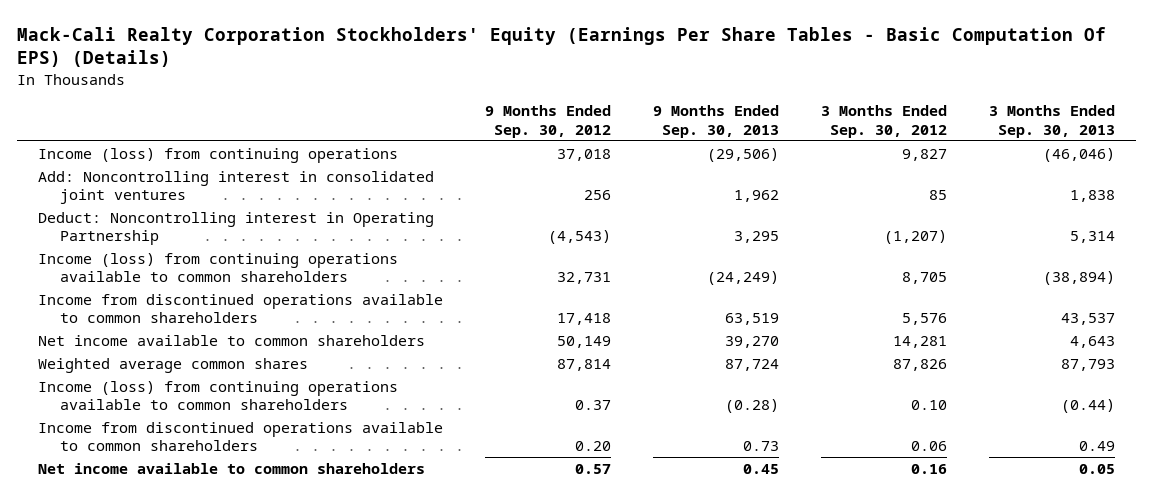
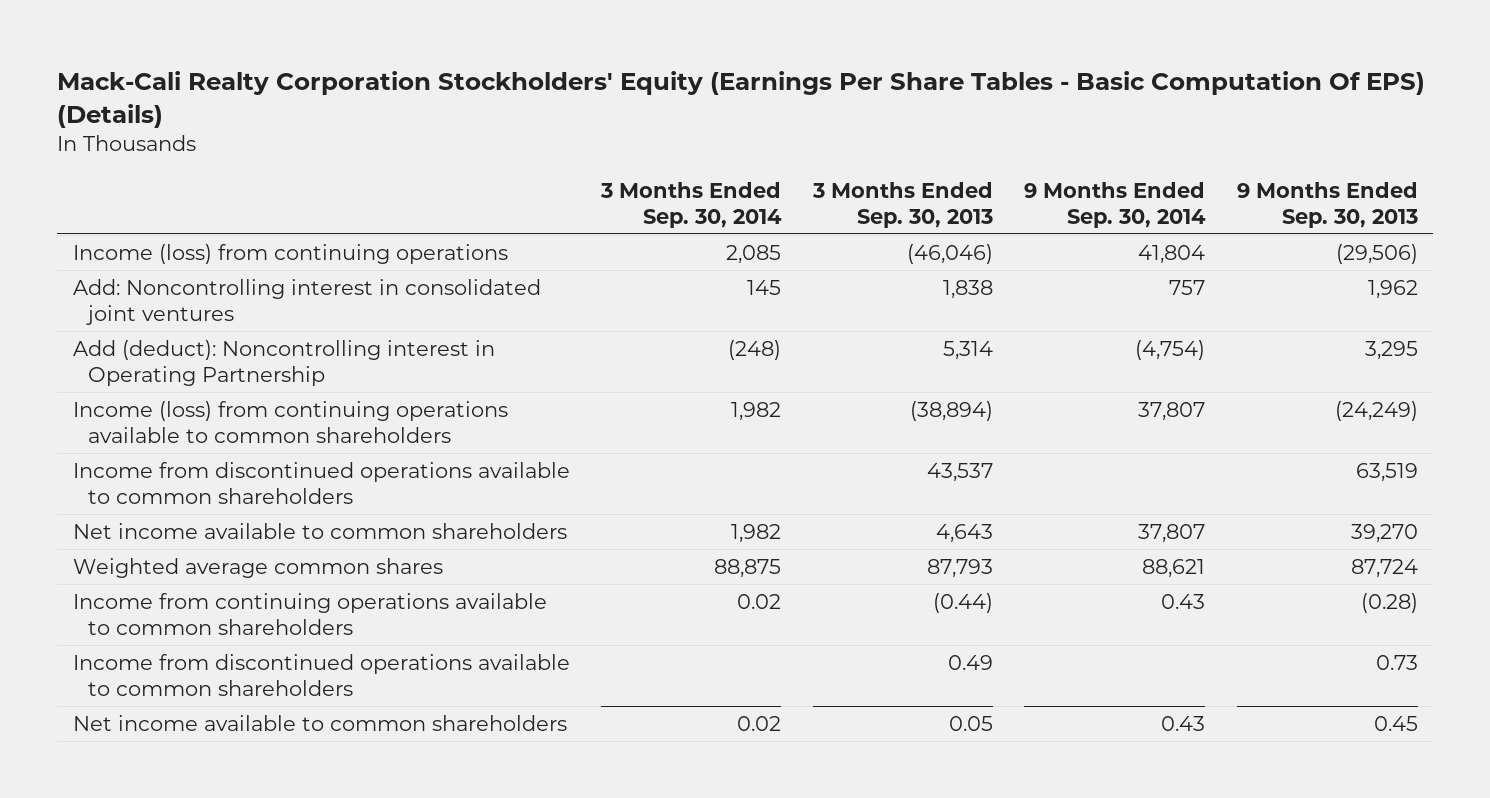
- | 9 Months Ended Sep. 30, 2012 | 9 Months Ended Sep. 30, 2013 | 3 Months Ended Sep. 30, 2012 | 3 Months Ended Sep. 30, 2013
+ | 3 Months Ended Sep. 30, 2014 | 3 Months Ended Sep. 30, 2013 | 9 Months Ended Sep. 30, 2014 | 9 Months Ended Sep. 30, 2013
- Deduct: Noncontrolling interest in Operating Partnership | (4,543) | 3,295 | (1,207) | 5,314
+ Add (deduct): Noncontrolling interest in Operating Partnership | (248) | 5,314 | (4,754) | 3,295
- Income (loss) from continuing operations available to common shareholders | 0.37 | (0.28) | 0.10 | (0.44)
+ Income from continuing operations available to common shareholders | 0.02 | (0.44) | 0.43 | (0.28)

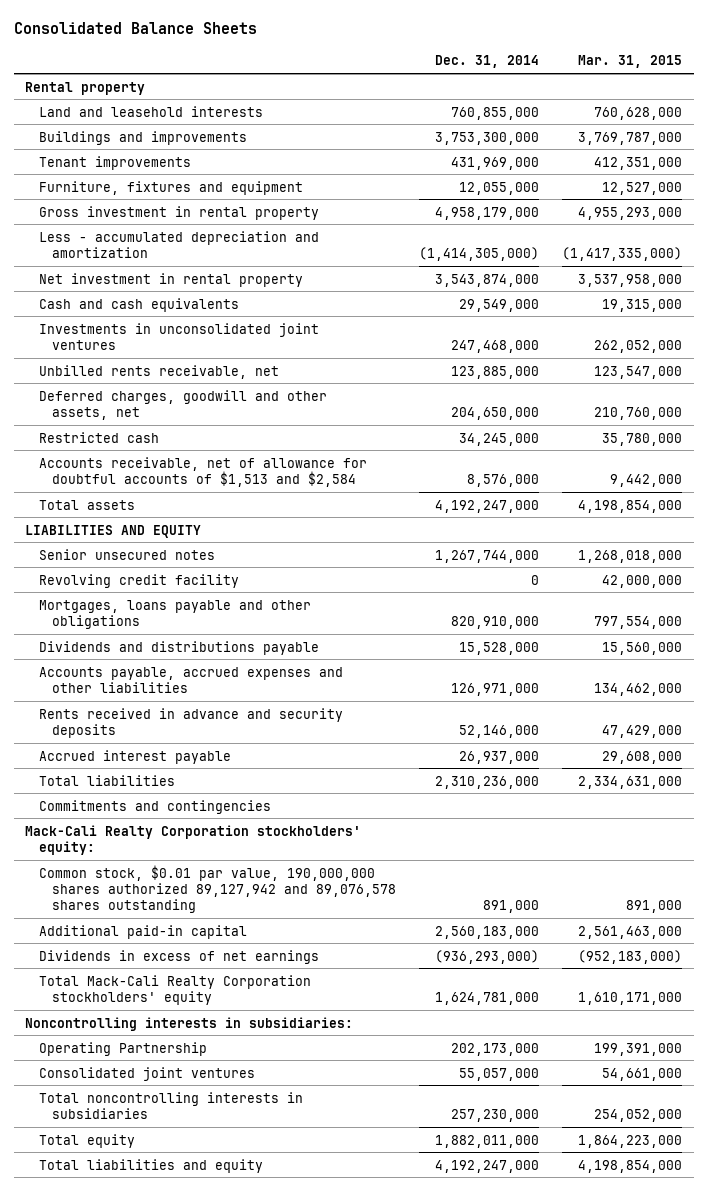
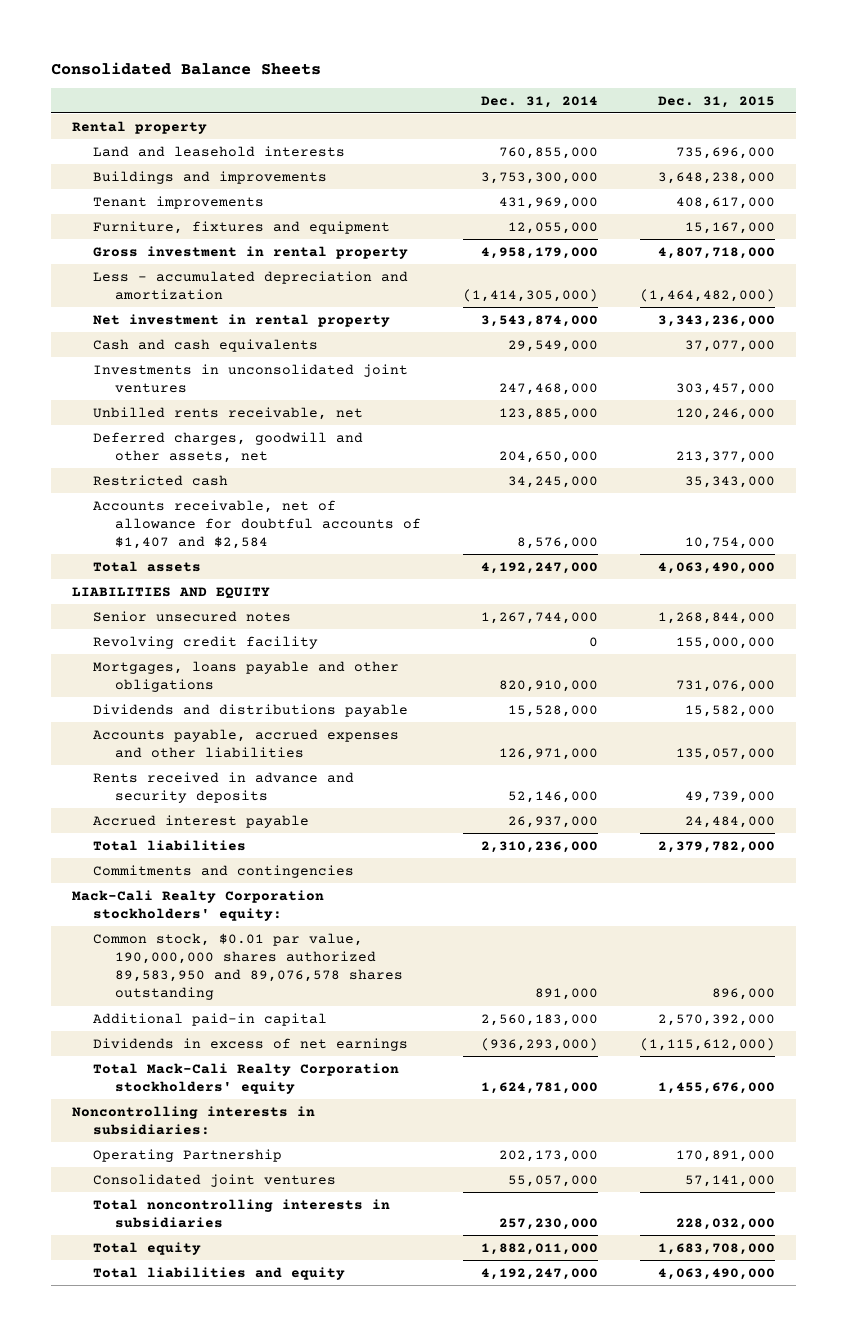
- | Dec. 31, 2014 | Mar. 31, 2015
+ | Dec. 31, 2014 | Dec. 31, 2015
- Accounts receivable, net of allowance for doubtful accounts of $1,513 and $2,584 | 8,576,000 | 9,442,000
+ Accounts receivable, net of allowance for doubtful accounts of $1,407 and $2,584 | 8,576,000 | 10,754,000
- Common stock, $0.01 par value, 190,000,000 shares authorized 89,127,942 and 89,076,578 shares outstanding | 891,000 | 891,000
+ Common stock, $0.01 par value, 190,000,000 shares authorized 89,583,950 and 89,076,578 shares outstanding | 891,000 | 896,000

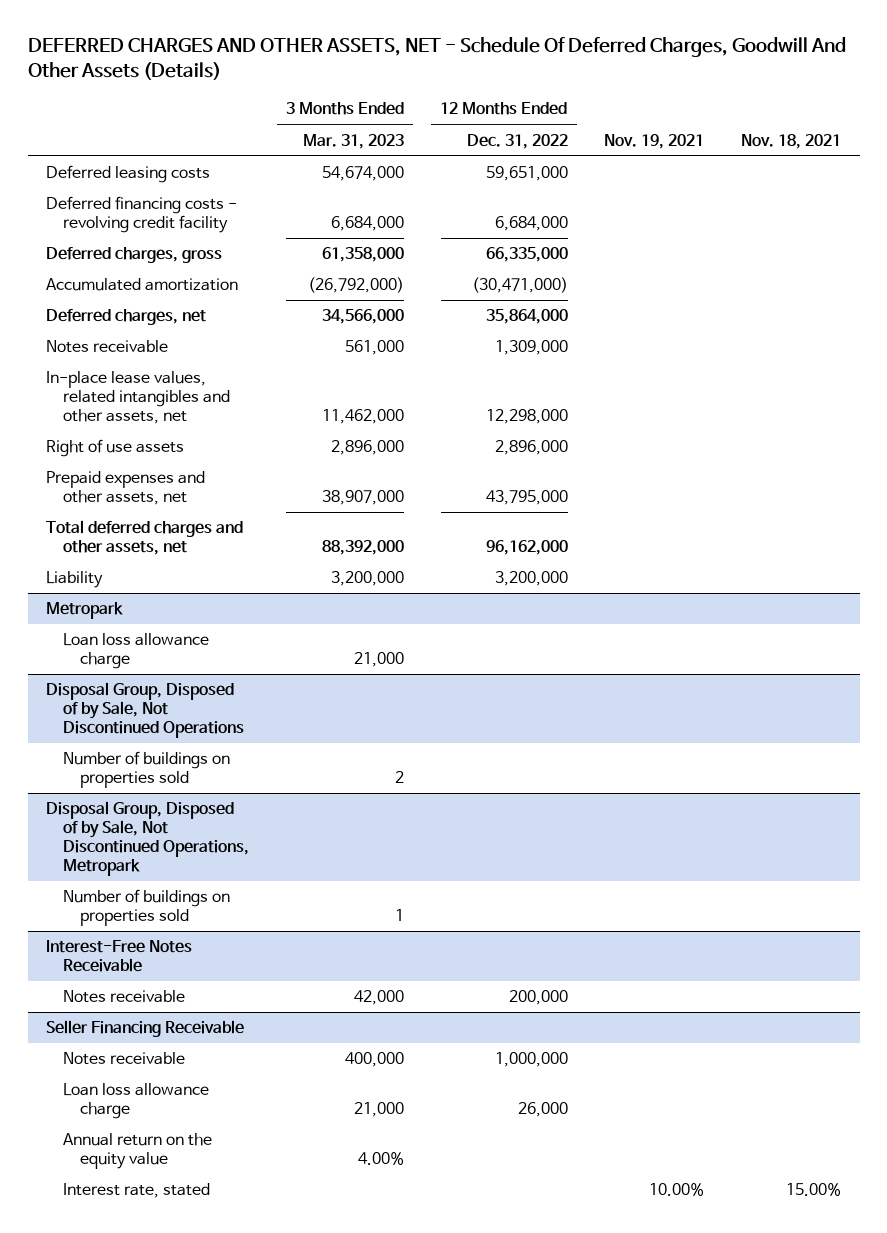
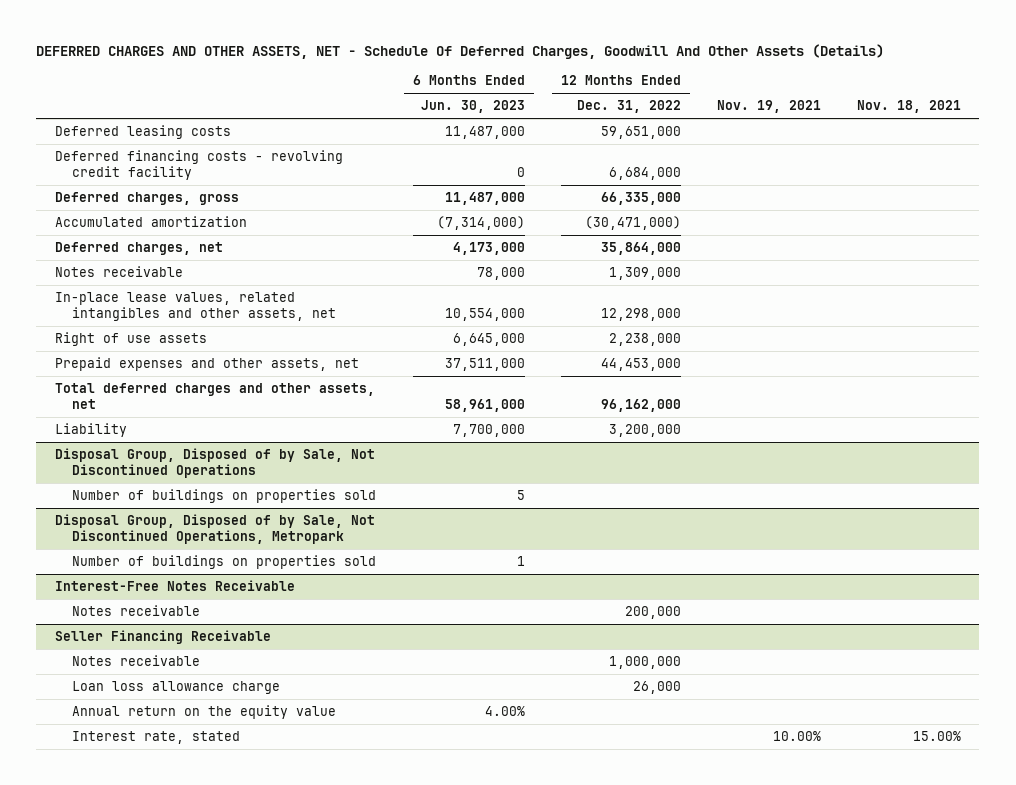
- | 3 Months Ended Mar. 31, 2023 | 12 Months Ended Dec. 31, 2022 | Nov. 19, 2021 | Nov. 18, 2021
+ | 6 Months Ended Jun. 30, 2023 | 12 Months Ended Dec. 31, 2022 | Nov. 19, 2021 | Nov. 18, 2021
- Right of use assets | 2,896,000 | 2,896,000 | |
- Prepaid expenses and other assets, net | 38,907,000 | 43,795,000 | |
+ Right of use assets | 6,645,000 | 2,238,000 | |
+ Prepaid expenses and other assets, net | 37,511,000 | 44,453,000 | |
- Metropark
- Loan loss allowance charge | 21,000 | | |

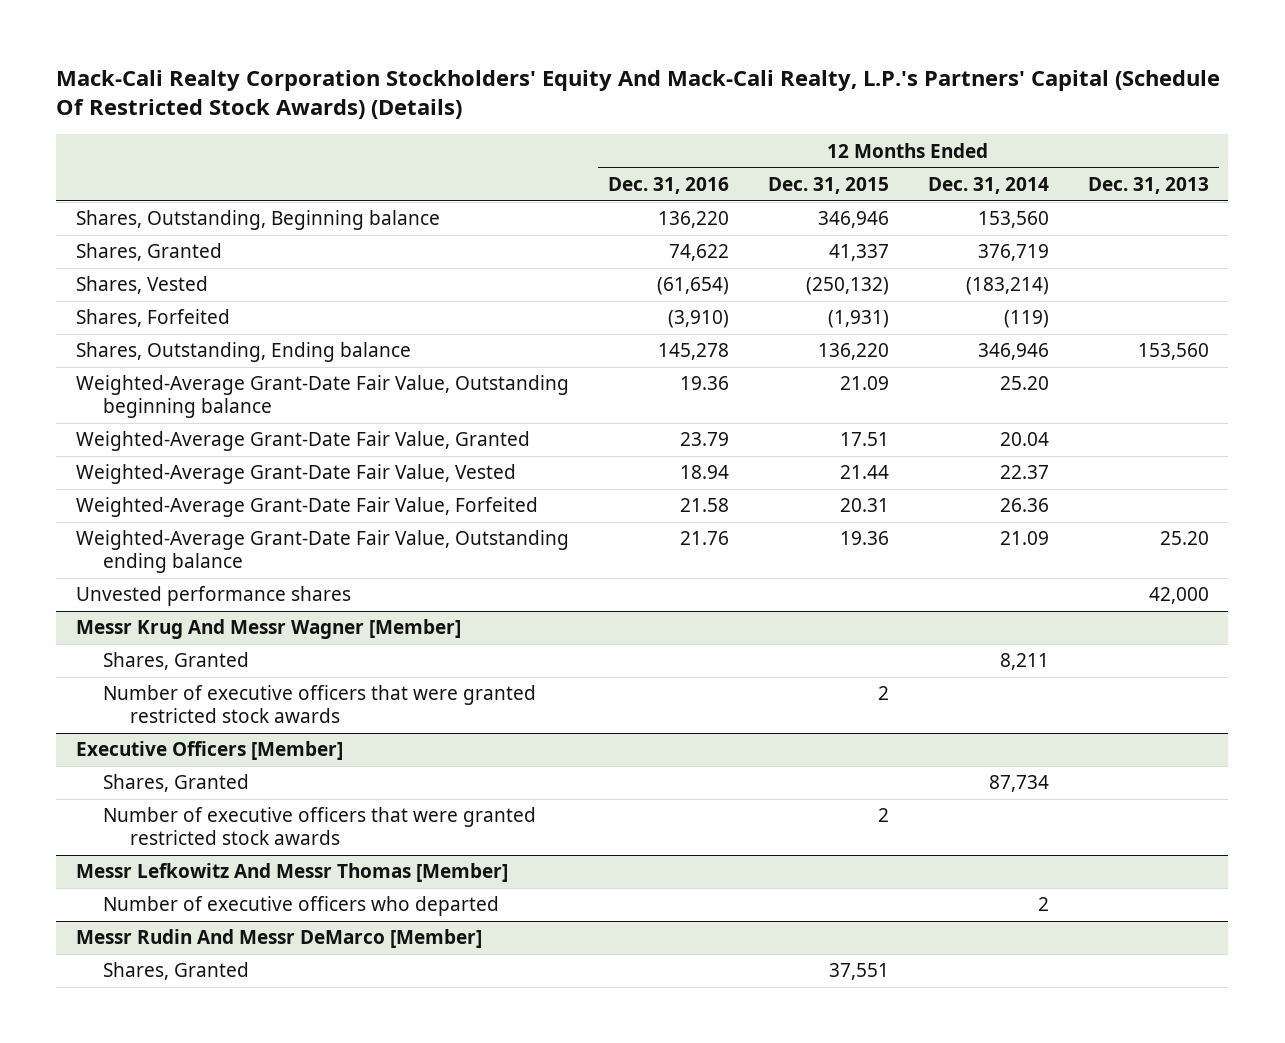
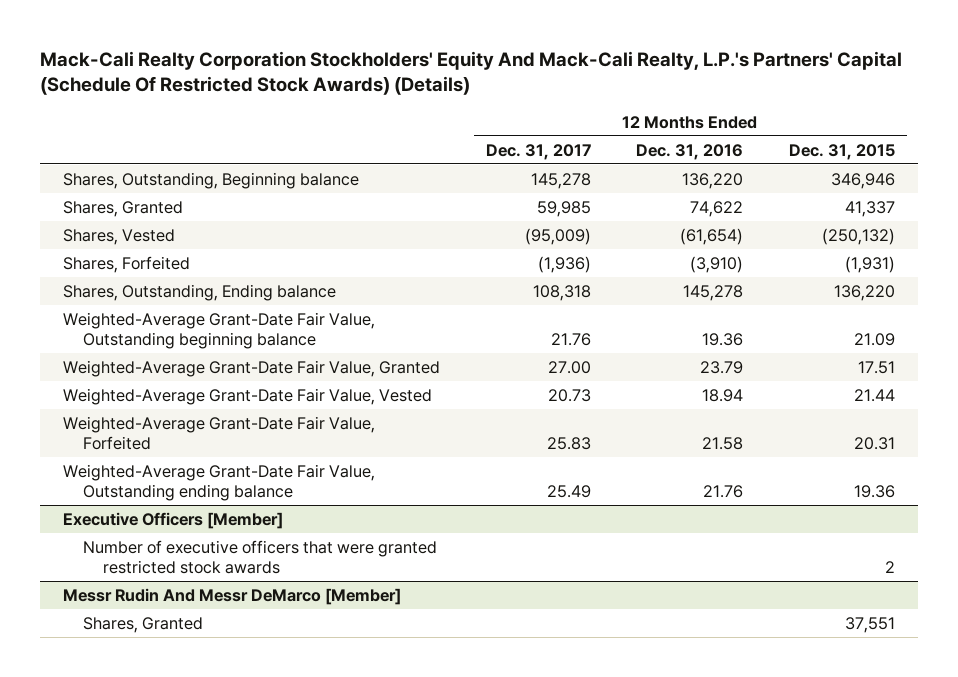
- | 12 Months Ended Dec. 31, 2016 | 12 Months Ended Dec. 31, 2015 | 12 Months Ended Dec. 31, 2014 | 12 Months Ended Dec. 31, 2013
+ | 12 Months Ended Dec. 31, 2017 | 12 Months Ended Dec. 31, 2016 | 12 Months Ended Dec. 31, 2015
- Unvested performance shares | | | | 42,000
- Messr Krug And Messr Wagner [Member]
- Shares, Granted | | | 8,211 |
- Number of executive officers that were granted restricted stock awards | | 2 | |
@ Executive Officers [Member]
- Shares, Granted | | | 87,734 |
- Messr Lefkowitz And Messr Thomas [Member]
- Number of executive officers who departed | | | 2 |

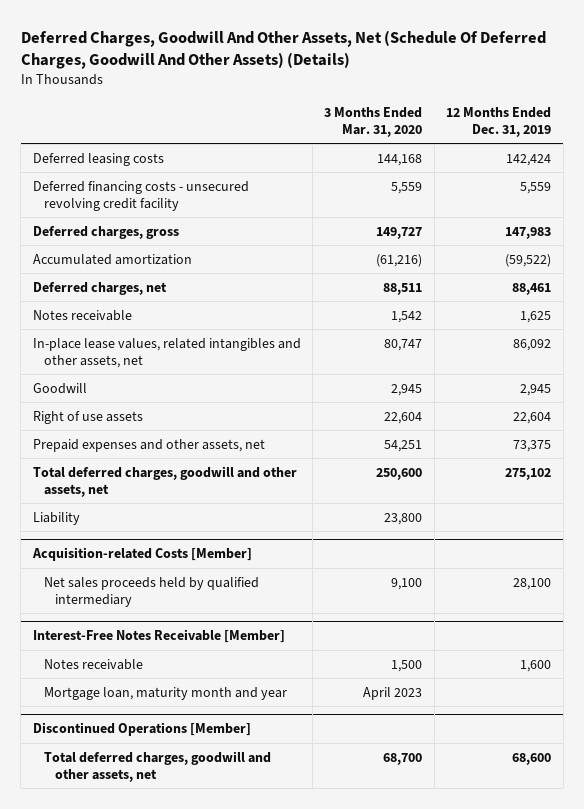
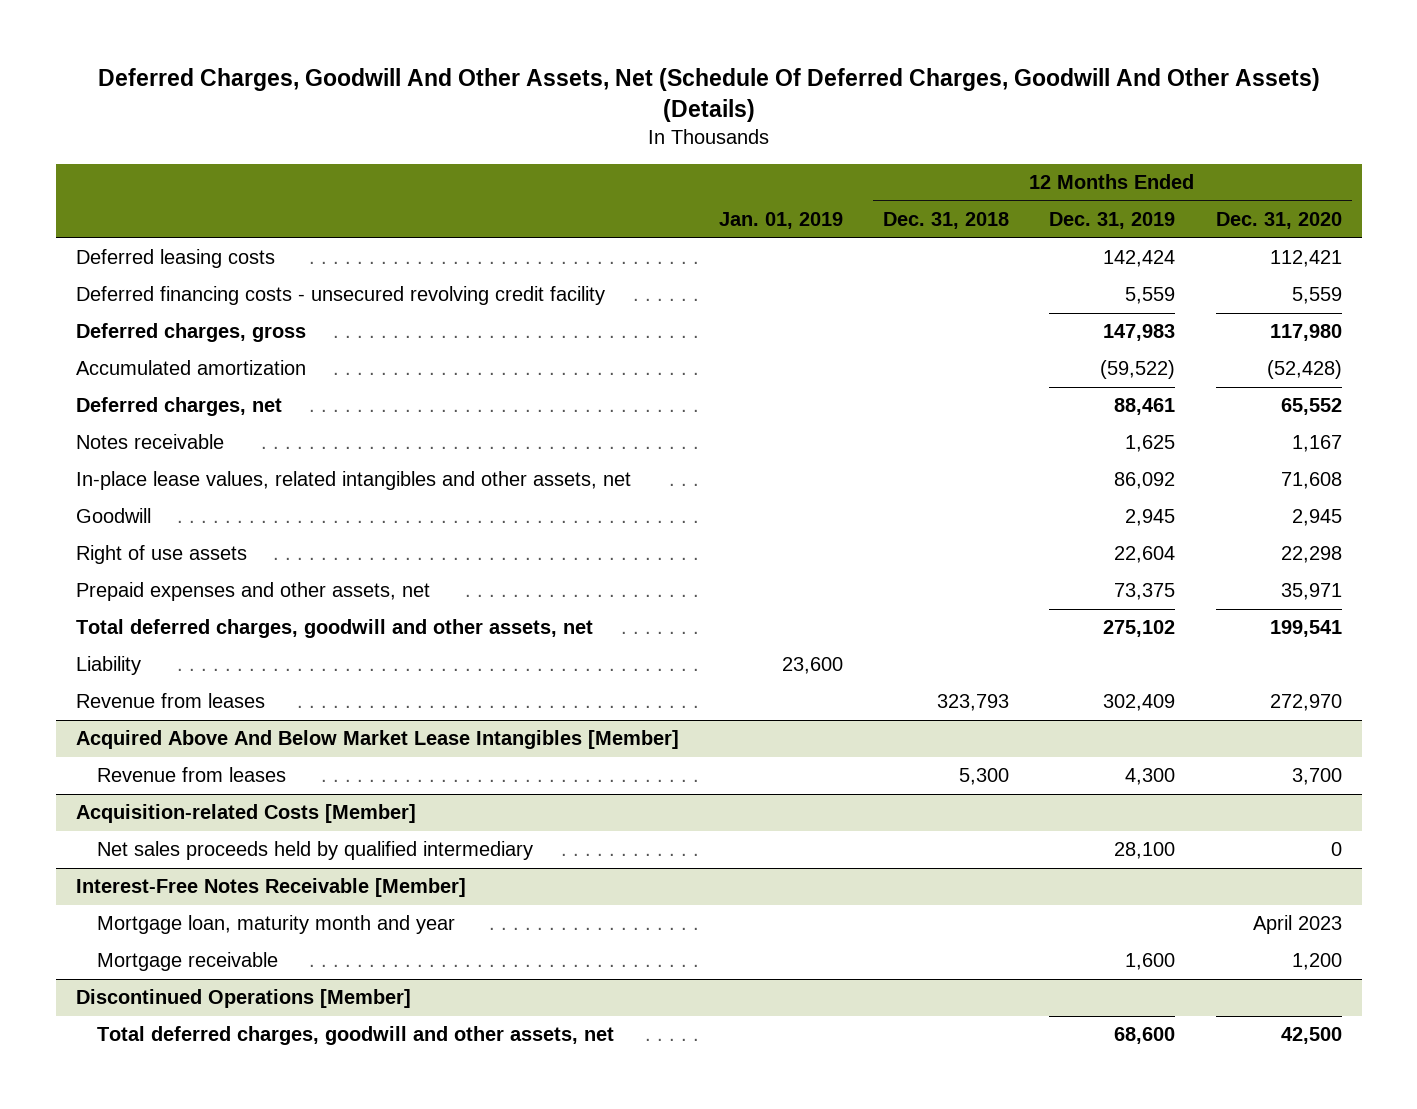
- | 3 Months Ended Mar. 31, 2020 | 12 Months Ended Dec. 31, 2019
+ | Jan. 01, 2019 | 12 Months Ended Dec. 31, 2018 | 12 Months Ended Dec. 31, 2019 | 12 Months Ended Dec. 31, 2020
+ Revenue from leases | | 323,793 | 302,409 | 272,970
+ Acquired Above And Below Market Lease Intangibles [Member]
+ Revenue from leases | | 5,300 | 4,300 | 3,700
@ Interest-Free Notes Receivable [Member]
- Notes receivable | 1,500 | 1,600
+ Mortgage receivable | | | 1,600 | 1,200

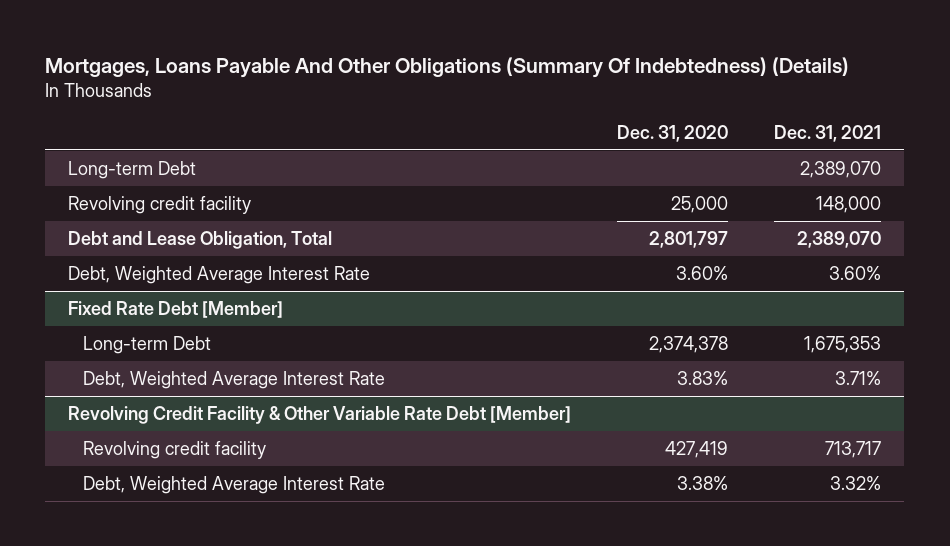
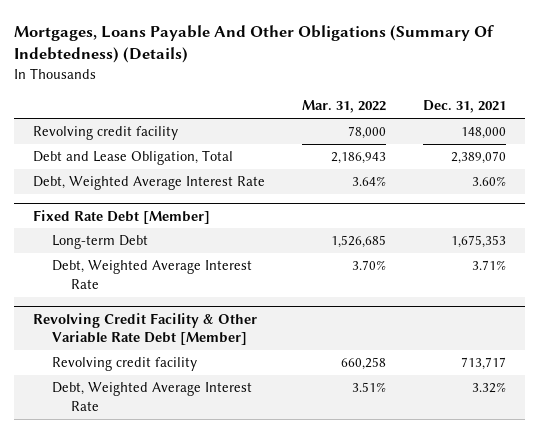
- | Dec. 31, 2020 | Dec. 31, 2021
+ | Mar. 31, 2022 | Dec. 31, 2021
- Long-term Debt | | 2,389,070

